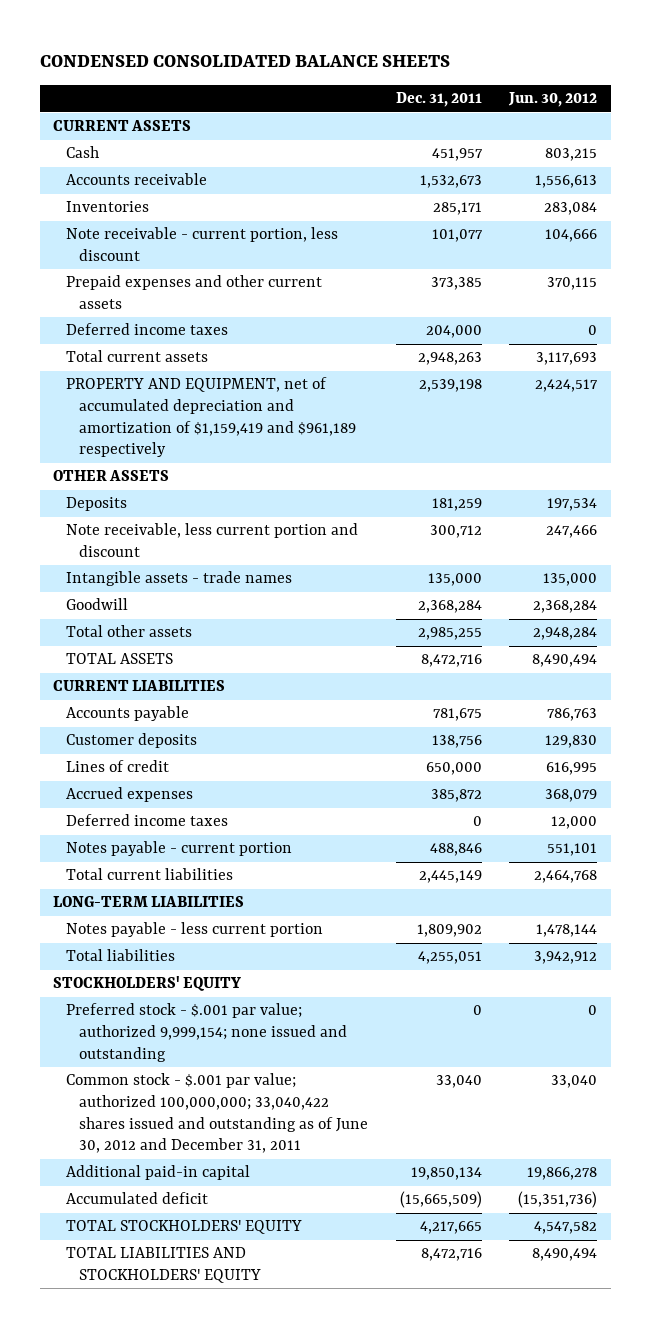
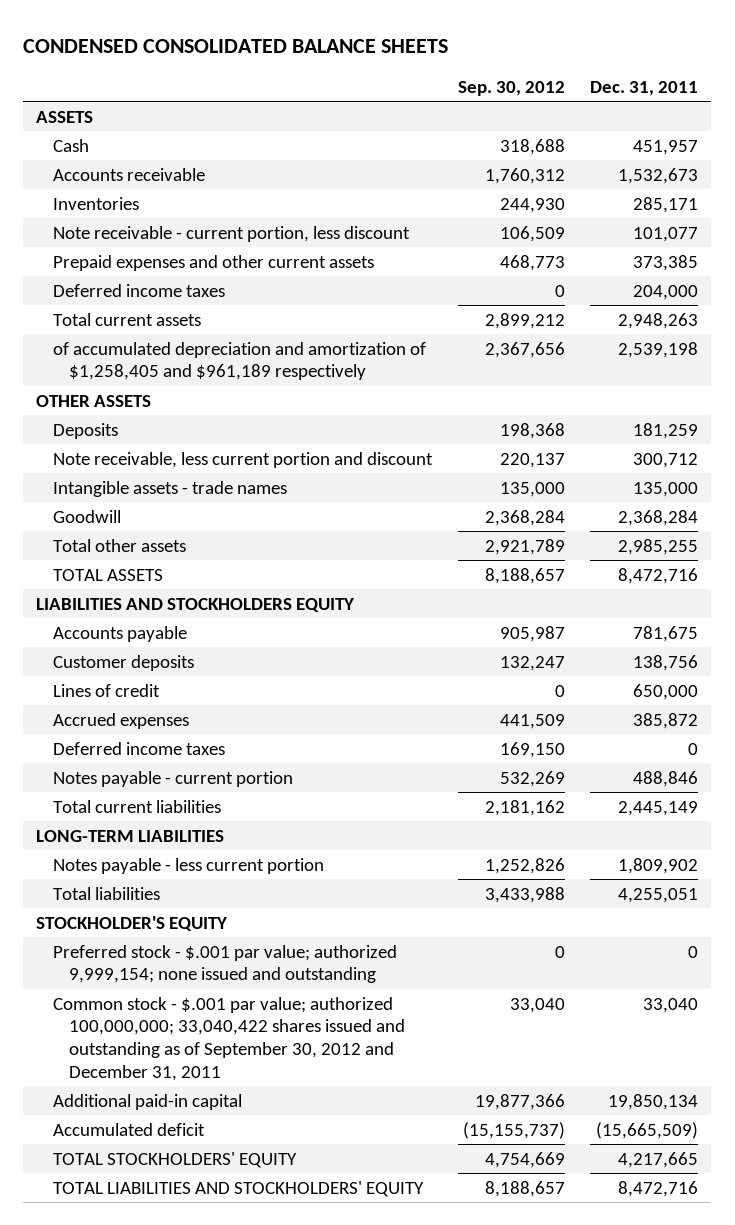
- | Dec. 31, 2011 | Jun. 30, 2012
+ | Sep. 30, 2012 | Dec. 31, 2011
- CURRENT ASSETS
+ ASSETS
- PROPERTY AND EQUIPMENT, net of accumulated depreciation and amortization of $1,159,419 and $961,189 respectively | 2,539,198 | 2,424,517
+ of accumulated depreciation and amortization of $1,258,405 and $961,189 respectively | 2,367,656 | 2,539,198
- CURRENT LIABILITIES
+ LIABILITIES AND STOCKHOLDERS EQUITY
- STOCKHOLDERS' EQUITY
+ STOCKHOLDER'S EQUITY
- Common stock - $.001 par value; authorized 100,000,000; 33,040,422 shares issued and outstanding as of June 30, 2012 and December 31, 2011 | 33,040 | 33,040
+ Common stock - $.001 par value; authorized 100,000,000; 33,040,422 shares issued and outstanding as of September 30, 2012 and December 31, 2011 | 33,040 | 33,040

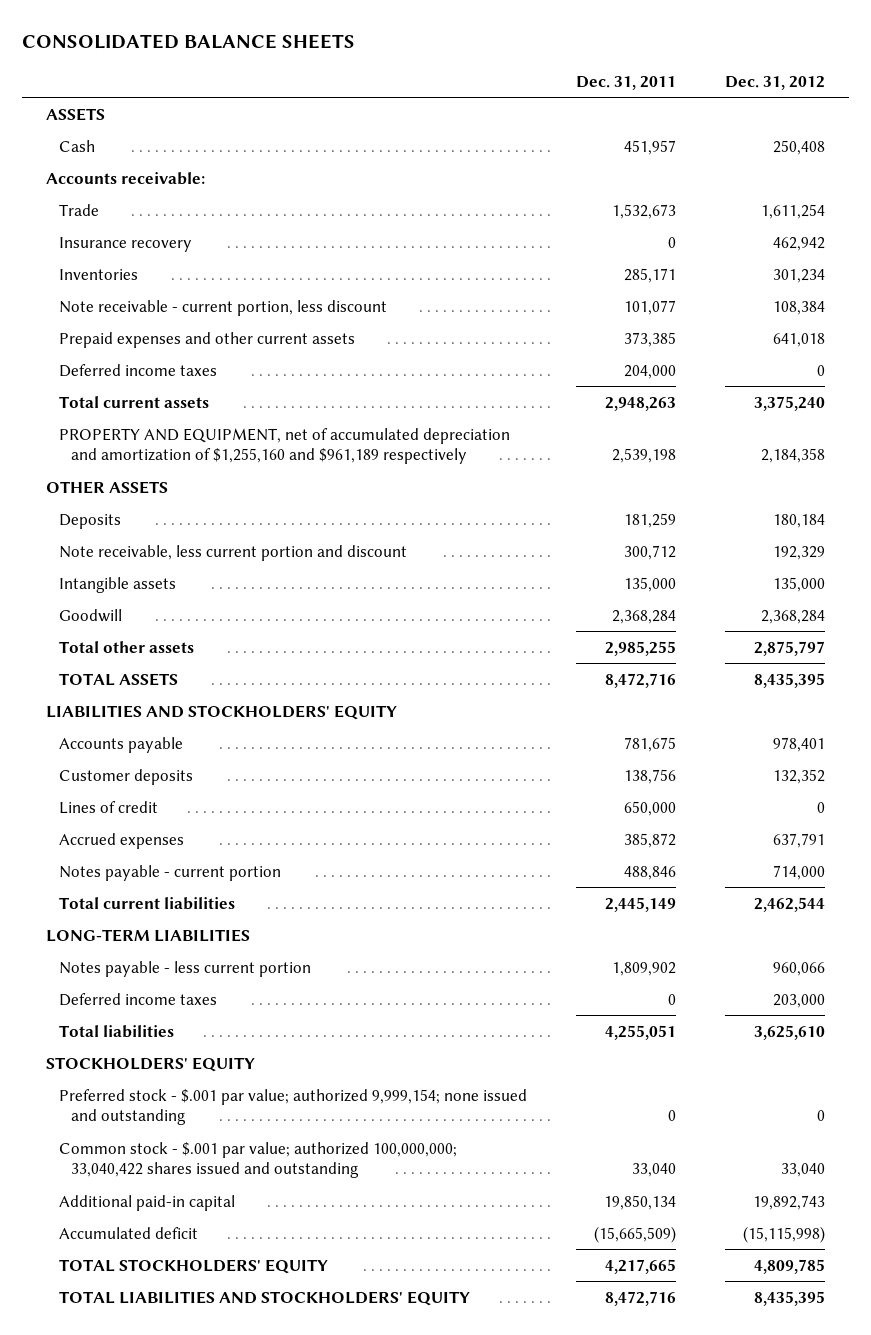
- CONDENSED CONSOLIDATED BALANCE SHEETS
+ CONSOLIDATED BALANCE SHEETS
- | Sep. 30, 2012 | Dec. 31, 2011
+ | Dec. 31, 2011 | Dec. 31, 2012
- Accounts receivable | 1,760,312 | 1,532,673
+ Accounts receivable:
+ Trade | 1,532,673 | 1,611,254
+ Insurance recovery | 0 | 462,942
- of accumulated depreciation and amortization of $1,258,405 and $961,189 respectively | 2,367,656 | 2,539,198
+ PROPERTY AND EQUIPMENT, net of accumulated depreciation and amortization of $1,255,160 and $961,189 respectively | 2,539,198 | 2,184,358
- Intangible assets - trade names | 135,000 | 135,000
+ Intangible assets | 135,000 | 135,000
- LIABILITIES AND STOCKHOLDERS EQUITY
+ LIABILITIES AND STOCKHOLDERS' EQUITY
moved down: Deferred income taxes | 0 | 203,000
- STOCKHOLDER'S EQUITY
+ STOCKHOLDERS' EQUITY
- Common stock - $.001 par value; authorized 100,000,000; 33,040,422 shares issued and outstanding as of September 30, 2012 and December 31, 2011 | 33,040 | 33,040
+ Common stock - $.001 par value; authorized 100,000,000; 33,040,422 shares issued and outstanding | 33,040 | 33,040

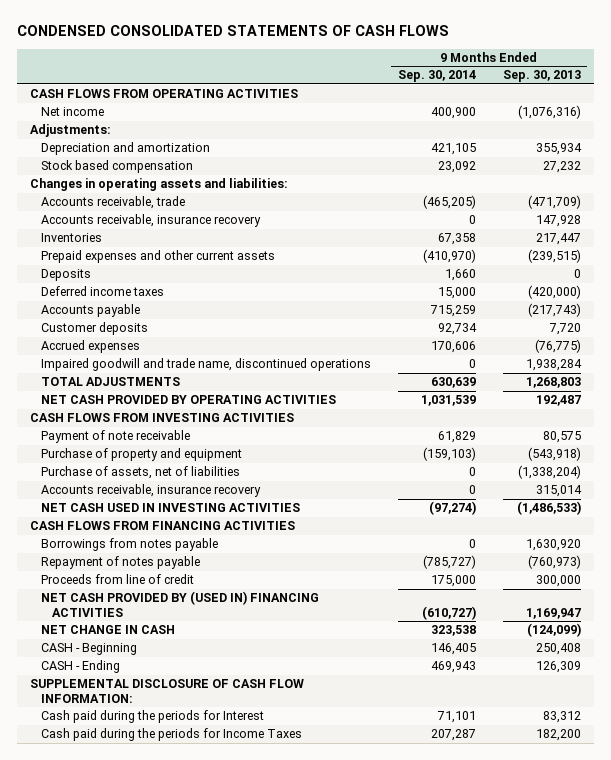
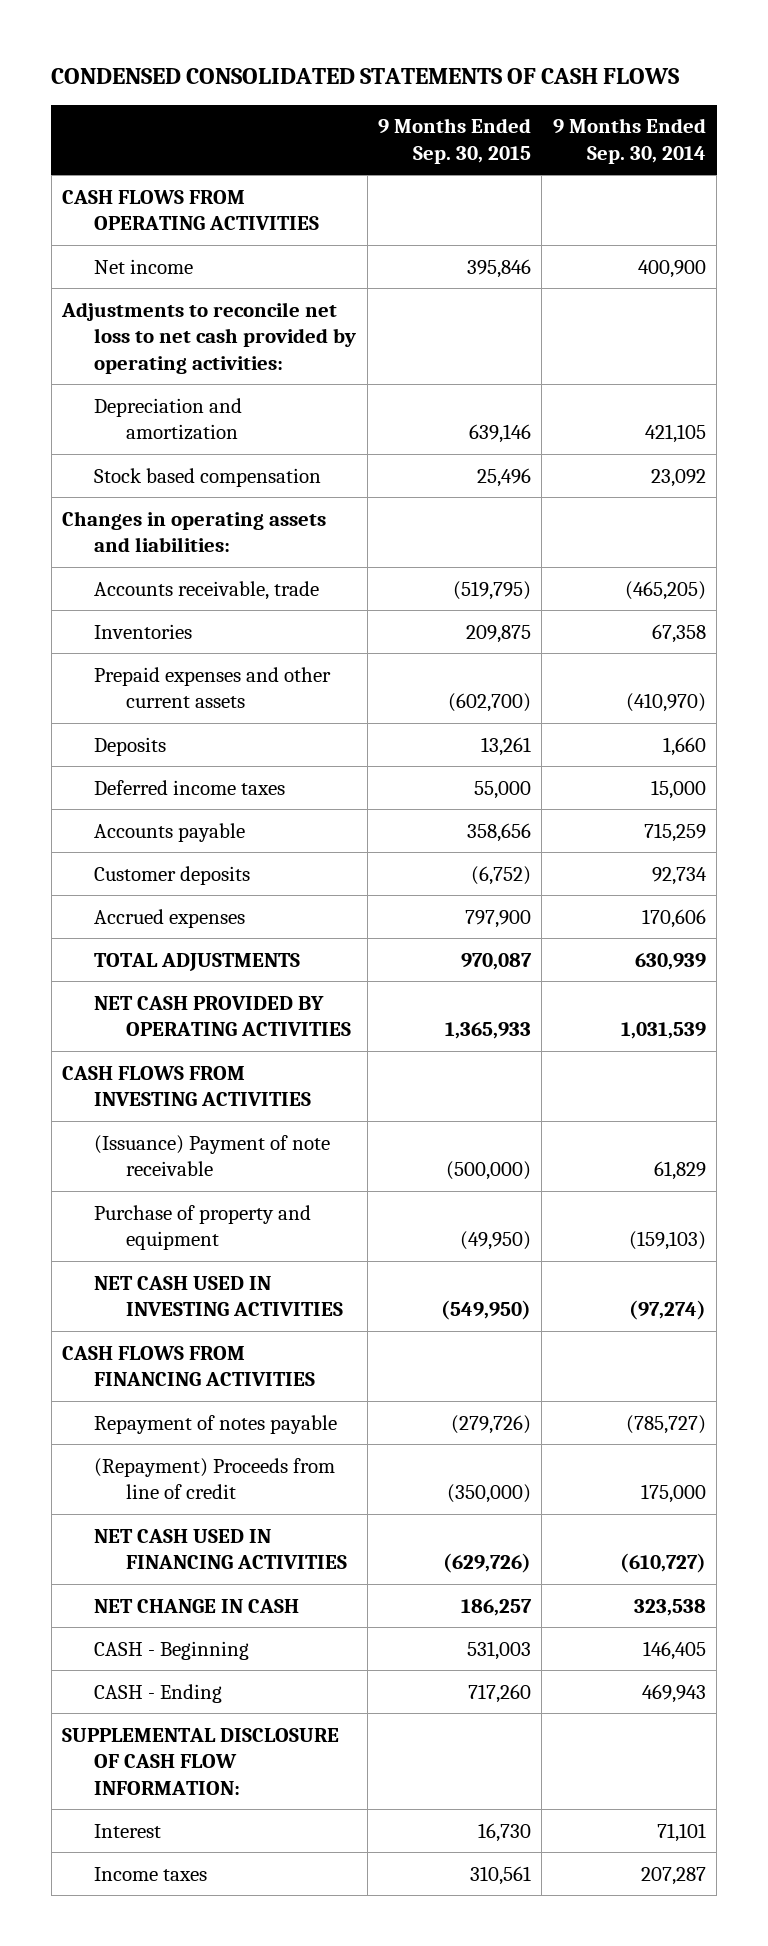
- | 9 Months Ended Sep. 30, 2014 | 9 Months Ended Sep. 30, 2013
+ | 9 Months Ended Sep. 30, 2015 | 9 Months Ended Sep. 30, 2014
- Adjustments:
+ Adjustments to reconcile net loss to net cash provided by operating activities:
- Accounts receivable, insurance recovery | 0 | 147,928
- Impaired goodwill and trade name, discontinued operations | 0 | 1,938,284
- TOTAL ADJUSTMENTS | 630,639 | 1,268,803
+ TOTAL ADJUSTMENTS | 970,087 | 630,939
- Payment of note receivable | 61,829 | 80,575
+ (Issuance) Payment of note receivable | (500,000) | 61,829
- Purchase of assets, net of liabilities | 0 | (1,338,204)
- Accounts receivable, insurance recovery | 0 | 315,014
- Borrowings from notes payable | 0 | 1,630,920
- Proceeds from line of credit | 175,000 | 300,000
- NET CASH PROVIDED BY (USED IN) FINANCING ACTIVITIES | (610,727) | 1,169,947
+ (Repayment) Proceeds from line of credit | (350,000) | 175,000
+ NET CASH USED IN FINANCING ACTIVITIES | (629,726) | (610,727)
- Cash paid during the periods for Interest | 71,101 | 83,312
- Cash paid during the periods for Income Taxes | 207,287 | 182,200
+ Interest | 16,730 | 71,101
+ Income taxes | 310,561 | 207,287

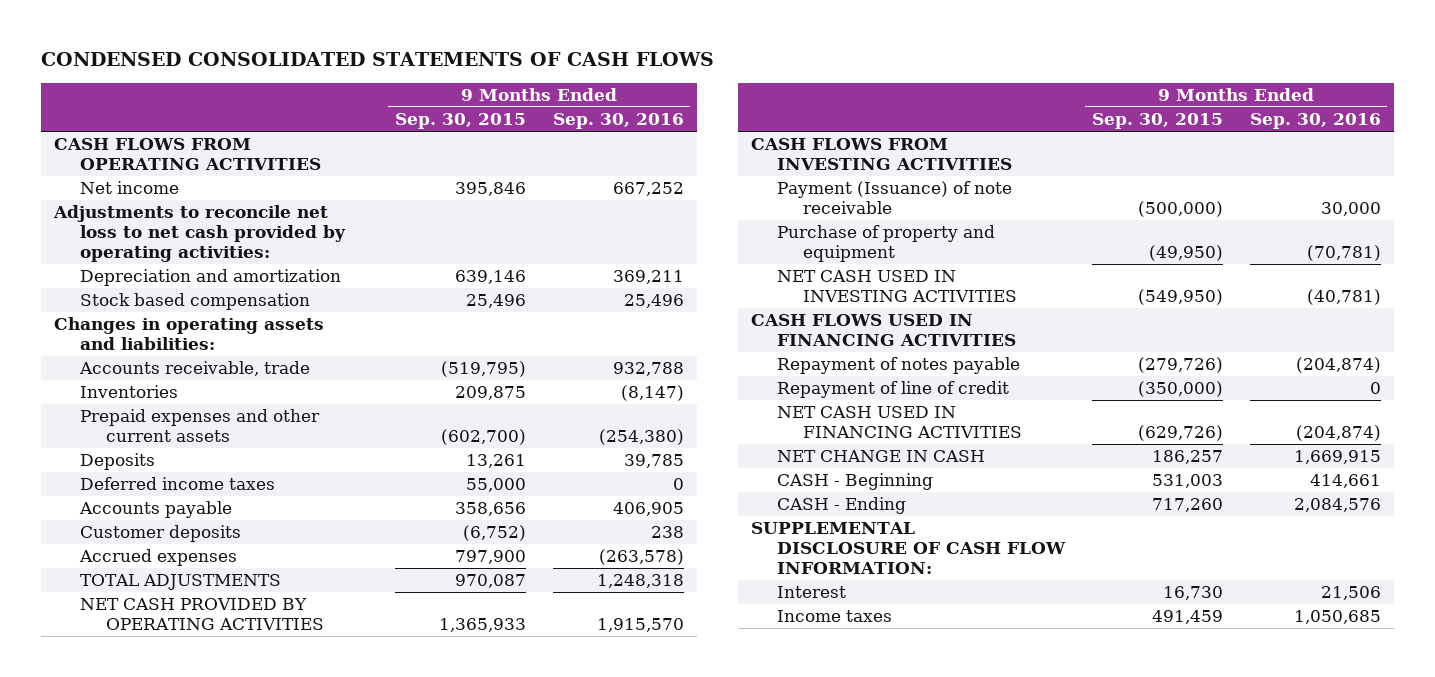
- | 9 Months Ended Sep. 30, 2015 | 9 Months Ended Sep. 30, 2014
+ | 9 Months Ended Sep. 30, 2015 | 9 Months Ended Sep. 30, 2016
- (Issuance) Payment of note receivable | (500,000) | 61,829
+ Payment (Issuance) of note receivable | (500,000) | 30,000
- CASH FLOWS FROM FINANCING ACTIVITIES
+ CASH FLOWS USED IN FINANCING ACTIVITIES
- (Repayment) Proceeds from line of credit | (350,000) | 175,000
+ Repayment of line of credit | (350,000) | 0
- Income taxes | 310,561 | 207,287
+ Income taxes | 491,459 | 1,050,685

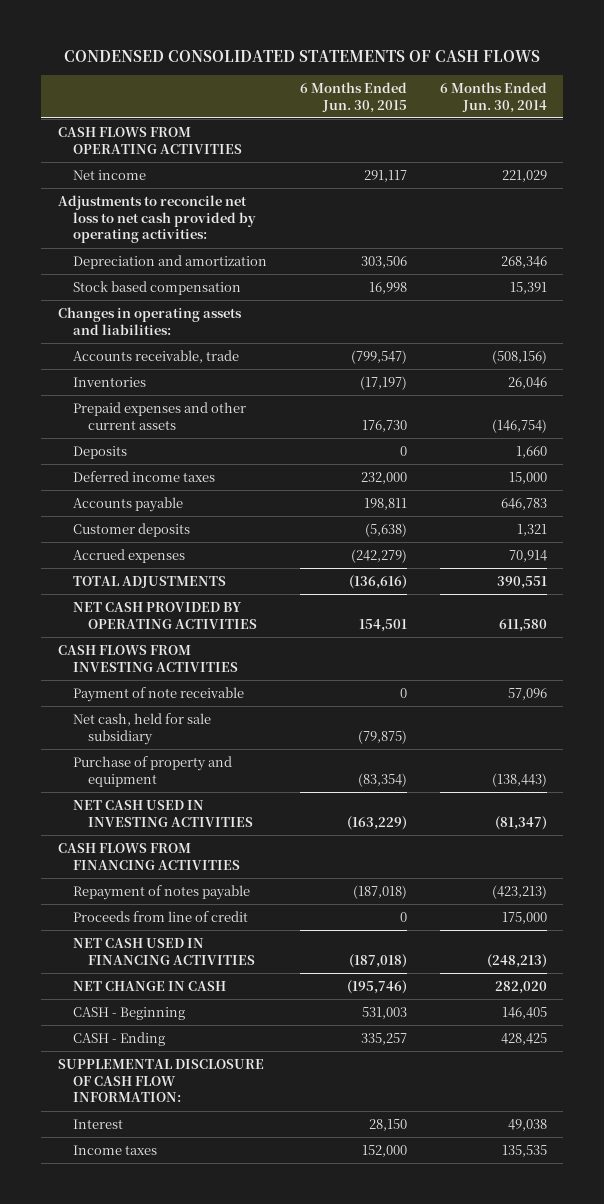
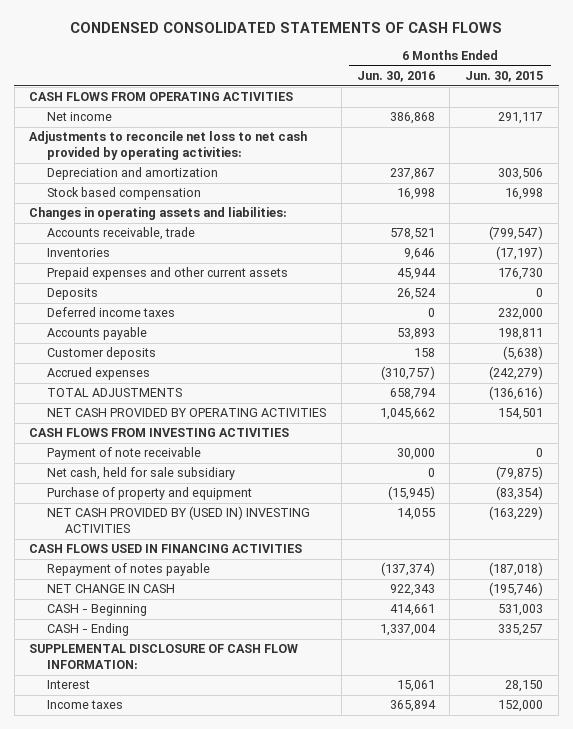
- | 6 Months Ended Jun. 30, 2015 | 6 Months Ended Jun. 30, 2014
+ | 6 Months Ended Jun. 30, 2016 | 6 Months Ended Jun. 30, 2015
- NET CASH USED IN INVESTING ACTIVITIES | (163,229) | (81,347)
- CASH FLOWS FROM FINANCING ACTIVITIES
+ NET CASH PROVIDED BY (USED IN) INVESTING ACTIVITIES | 14,055 | (163,229)
+ CASH FLOWS USED IN FINANCING ACTIVITIES
- Proceeds from line of credit | 0 | 175,000
- NET CASH USED IN FINANCING ACTIVITIES | (187,018) | (248,213)

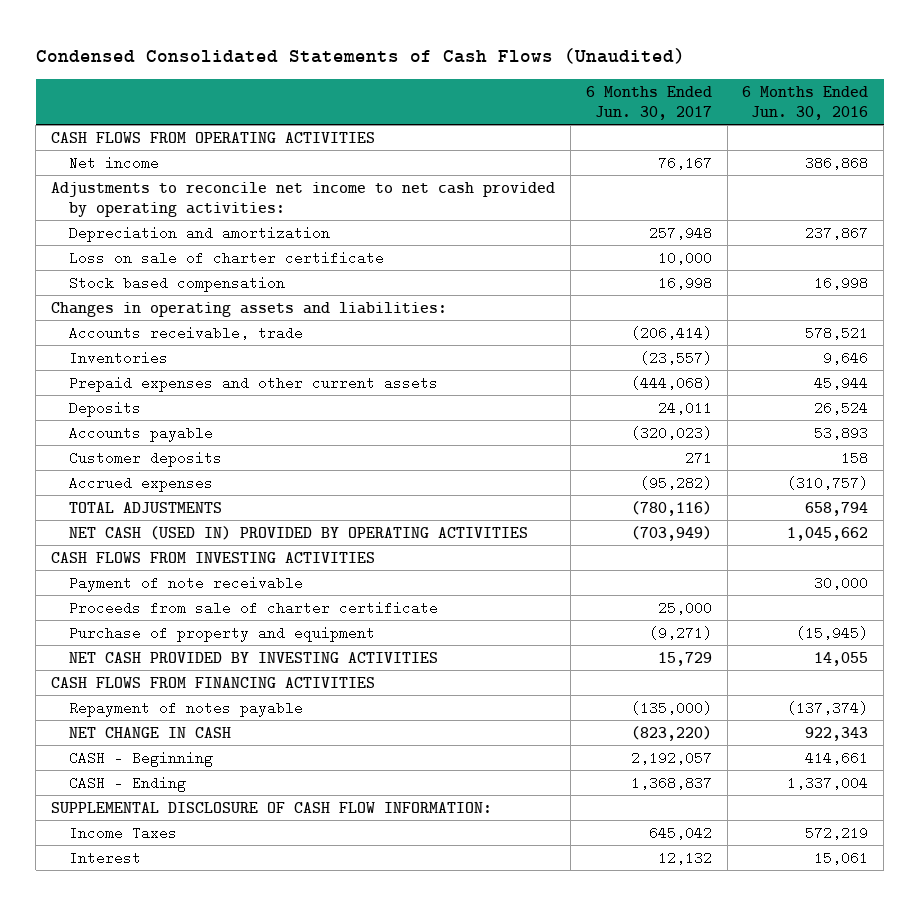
- CONDENSED CONSOLIDATED STATEMENTS OF CASH FLOWS
+ Condensed Consolidated Statements of Cash Flows (Unaudited)
- | 6 Months Ended Jun. 30, 2016 | 6 Months Ended Jun. 30, 2015
+ | 6 Months Ended Jun. 30, 2017 | 6 Months Ended Jun. 30, 2016
- Adjustments to reconcile net loss to net cash provided by operating activities:
+ Adjustments to reconcile net income to net cash provided by operating activities:
+ Loss on sale of charter certificate | 10,000 |
- Deferred income taxes | 0 | 232,000
- NET CASH PROVIDED BY OPERATING ACTIVITIES | 1,045,662 | 154,501
+ NET CASH (USED IN) PROVIDED BY OPERATING ACTIVITIES | (703,949) | 1,045,662
- Net cash, held for sale subsidiary | 0 | (79,875)
+ Proceeds from sale of charter certificate | 25,000 |
- NET CASH PROVIDED BY (USED IN) INVESTING ACTIVITIES | 14,055 | (163,229)
- CASH FLOWS USED IN FINANCING ACTIVITIES
+ NET CASH PROVIDED BY INVESTING ACTIVITIES | 15,729 | 14,055
+ CASH FLOWS FROM FINANCING ACTIVITIES
+ Income Taxes | 645,042 | 572,219
- Income taxes | 365,894 | 152,000

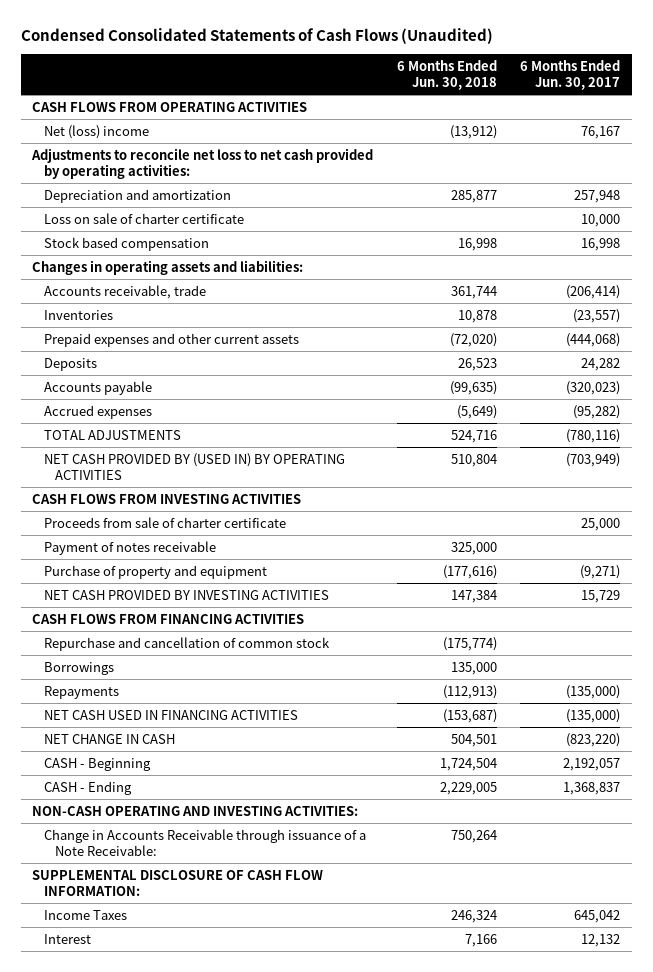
- | 6 Months Ended Jun. 30, 2017 | 6 Months Ended Jun. 30, 2016
+ | 6 Months Ended Jun. 30, 2018 | 6 Months Ended Jun. 30, 2017
- Net income | 76,167 | 386,868
- Adjustments to reconcile net income to net cash provided by operating activities:
+ Net (loss) income | (13,912) | 76,167
+ Adjustments to reconcile net loss to net cash provided by operating activities:
- Deposits | 24,011 | 26,524
+ Deposits | 26,523 | 24,282
- Customer deposits | 271 | 158
- NET CASH (USED IN) PROVIDED BY OPERATING ACTIVITIES | (703,949) | 1,045,662
+ NET CASH PROVIDED BY (USED IN) BY OPERATING ACTIVITIES | 510,804 | (703,949)
- Payment of note receivable | | 30,000
+ Payment of notes receivable | 325,000 |
- Repayment of notes payable | (135,000) | (137,374)
+ Repurchase and cancellation of common stock | (175,774) |
+ Borrowings | 135,000 |
+ Repayments | (112,913) | (135,000)
+ NET CASH USED IN FINANCING ACTIVITIES | (153,687) | (135,000)
+ NON-CASH OPERATING AND INVESTING ACTIVITIES:
+ Change in Accounts Receivable through issuance of a Note Receivable: | 750,264 |

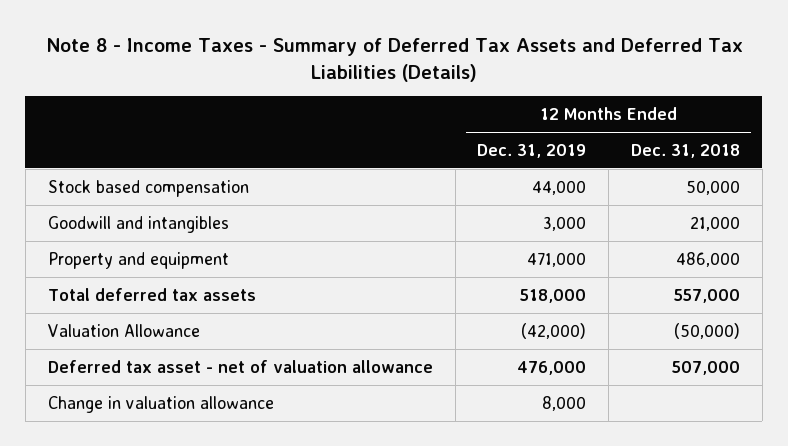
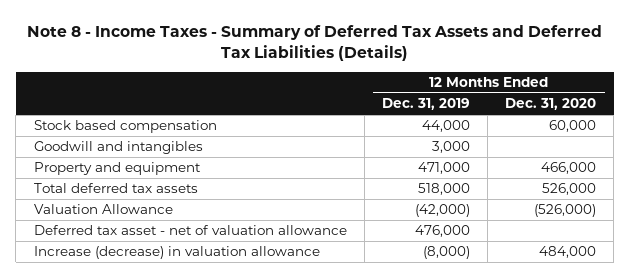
- | 12 Months Ended Dec. 31, 2019 | 12 Months Ended Dec. 31, 2018
+ | 12 Months Ended Dec. 31, 2019 | 12 Months Ended Dec. 31, 2020
- Change in valuation allowance | 8,000 |
+ Increase (decrease) in valuation allowance | (8,000) | 484,000

